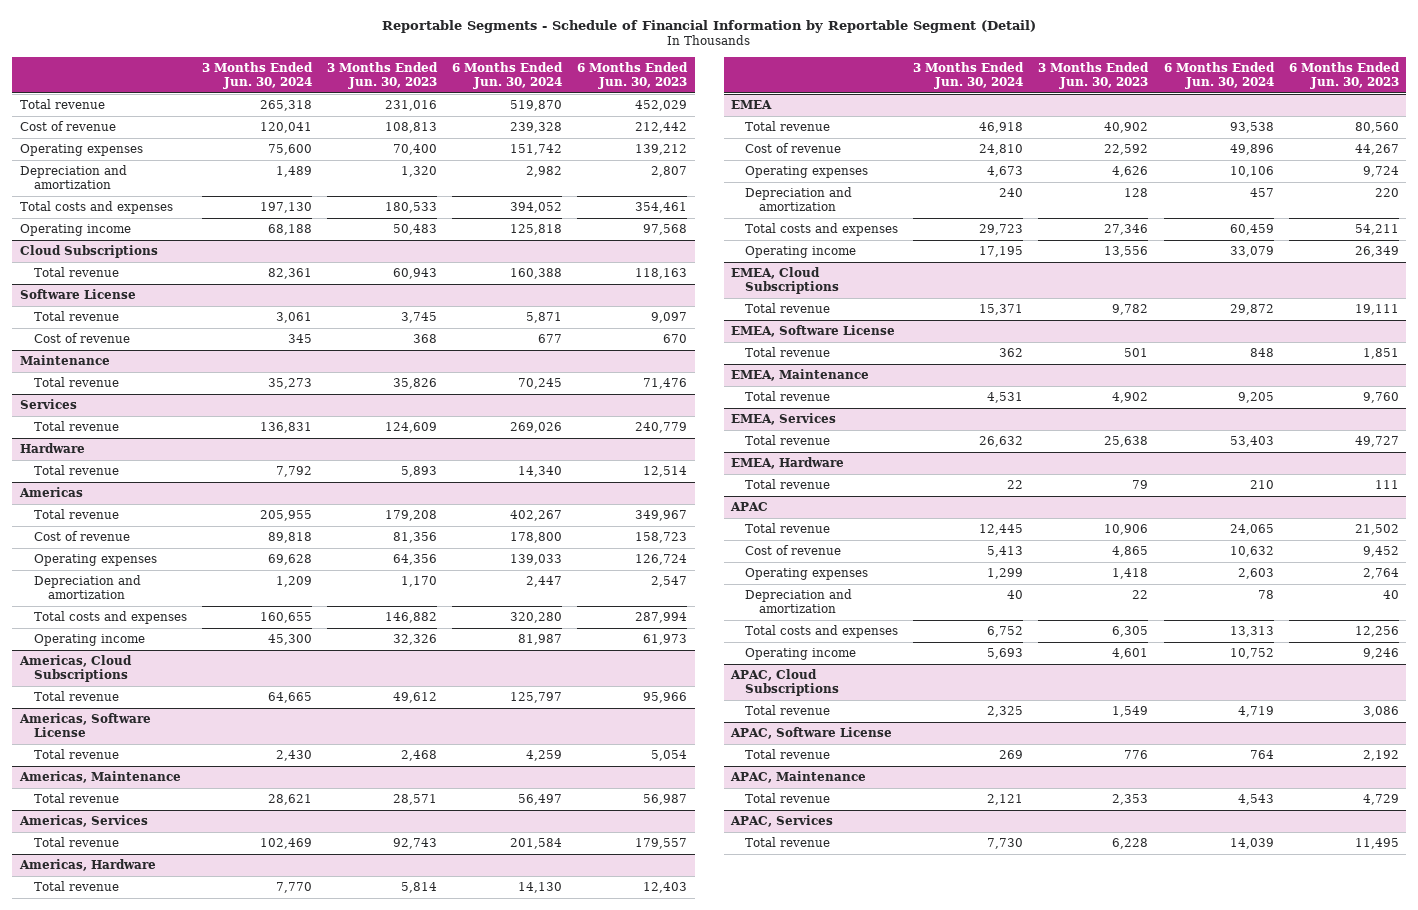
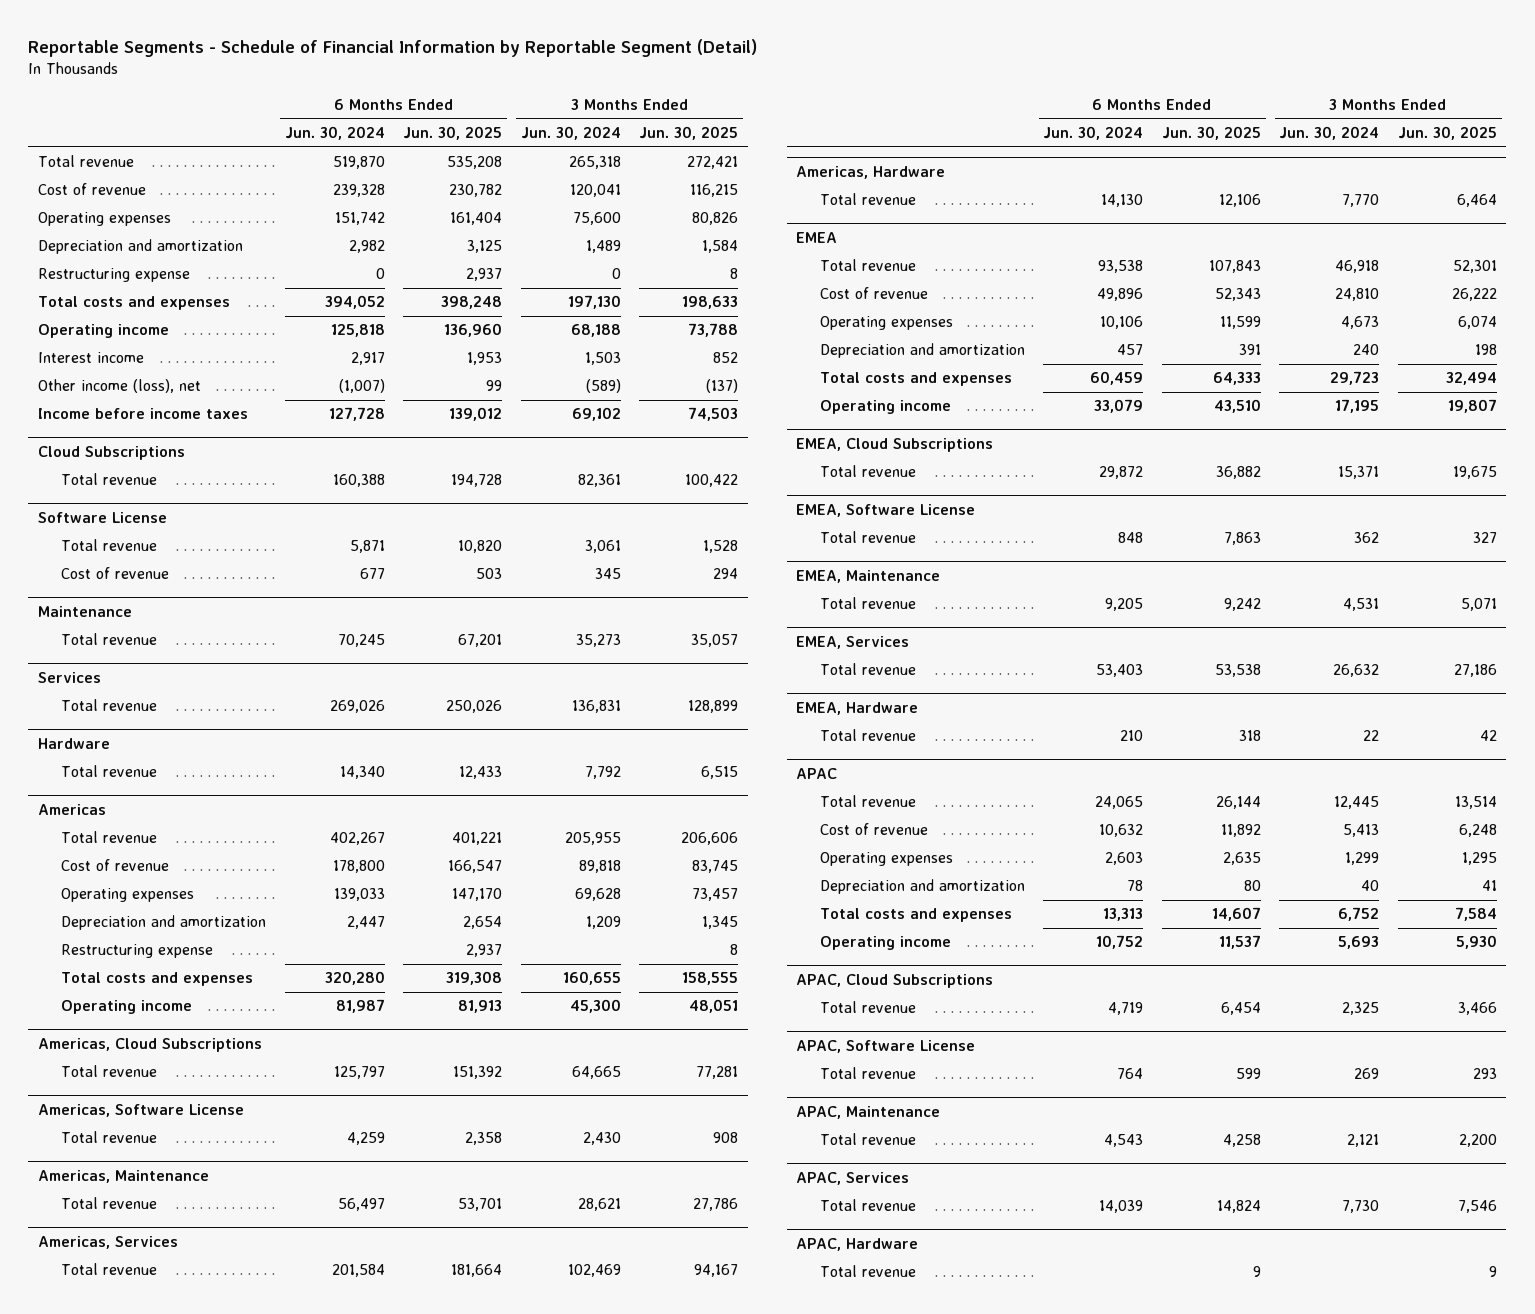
- | 3 Months Ended Jun. 30, 2024 | 3 Months Ended Jun. 30, 2023 | 6 Months Ended Jun. 30, 2024 | 6 Months Ended Jun. 30, 2023
+ | 6 Months Ended Jun. 30, 2024 | 6 Months Ended Jun. 30, 2025 | 3 Months Ended Jun. 30, 2024 | 3 Months Ended Jun. 30, 2025
+ Restructuring expense | 0 | 2,937 | 0 | 8
+ Interest income | 2,917 | 1,953 | 1,503 | 852
+ Other income (loss), net | (1,007) | 99 | (589) | (137)
+ Income before income taxes | 127,728 | 139,012 | 69,102 | 74,503
@ Americas
+ Restructuring expense | | 2,937 | | 8
+ APAC, Hardware
+ Total revenue | | 9 | | 9

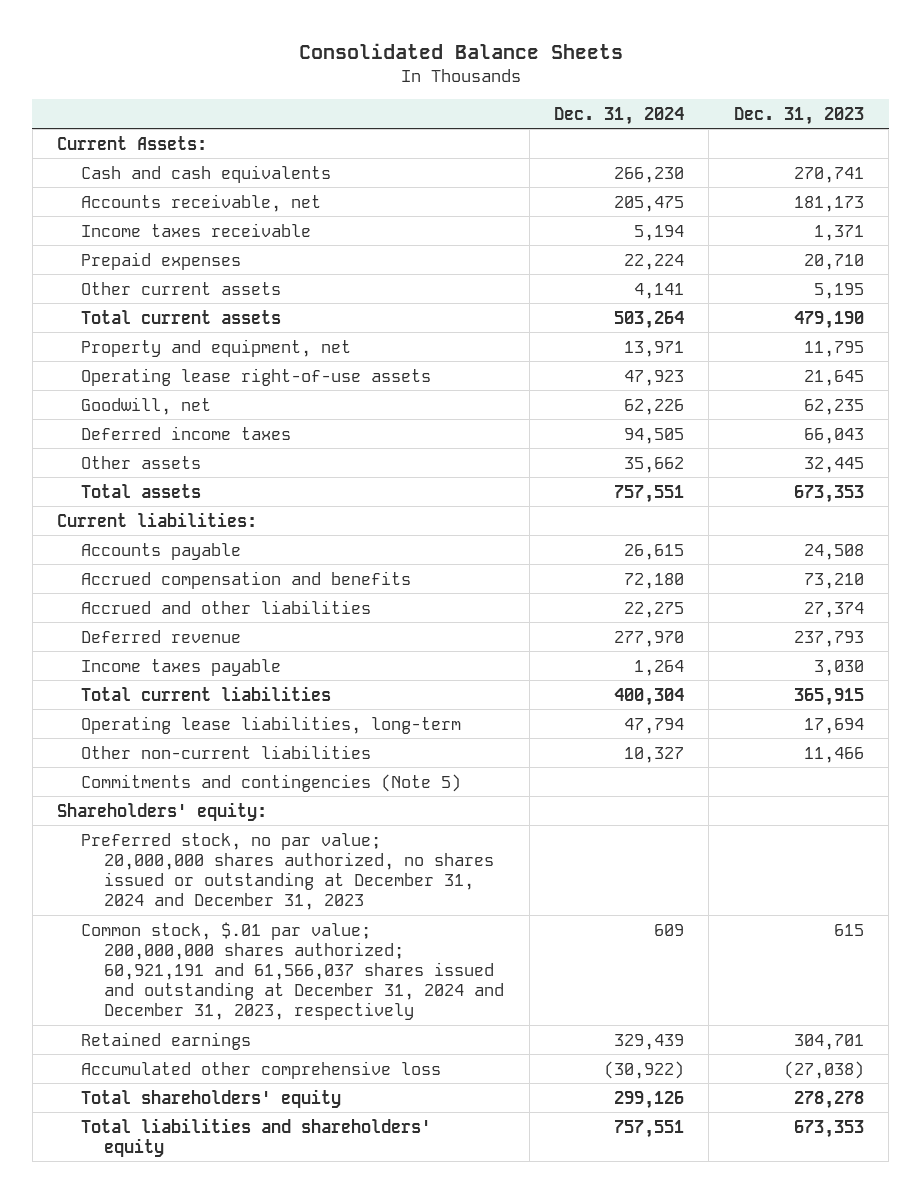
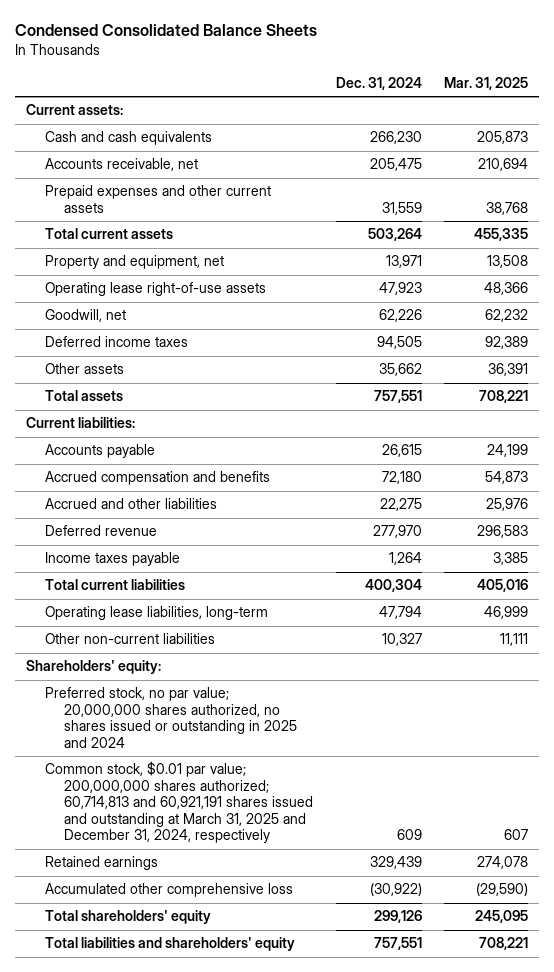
- Consolidated Balance Sheets
+ Condensed Consolidated Balance Sheets
- | Dec. 31, 2024 | Dec. 31, 2023
+ | Dec. 31, 2024 | Mar. 31, 2025
- Current Assets:
+ Current assets:
- Income taxes receivable | 5,194 | 1,371
- Prepaid expenses | 22,224 | 20,710
- Other current assets | 4,141 | 5,195
+ Prepaid expenses and other current assets | 31,559 | 38,768
- Commitments and contingencies (Note 5)
- Preferred stock, no par value; 20,000,000 shares authorized, no shares issued or outstanding at December 31, 2024 and December 31, 2023
- Common stock, $.01 par value; 200,000,000 shares authorized; 60,921,191 and 61,566,037 shares issued and outstanding at December 31, 2024 and December 31, 2023, respectively | 609 | 615
+ Preferred stock, no par value; 20,000,000 shares authorized, no shares issued or outstanding in 2025 and 2024
+ Common stock, $0.01 par value; 200,000,000 shares authorized; 60,714,813 and 60,921,191 shares issued and outstanding at March 31, 2025 and December 31, 2024, respectively | 609 | 607

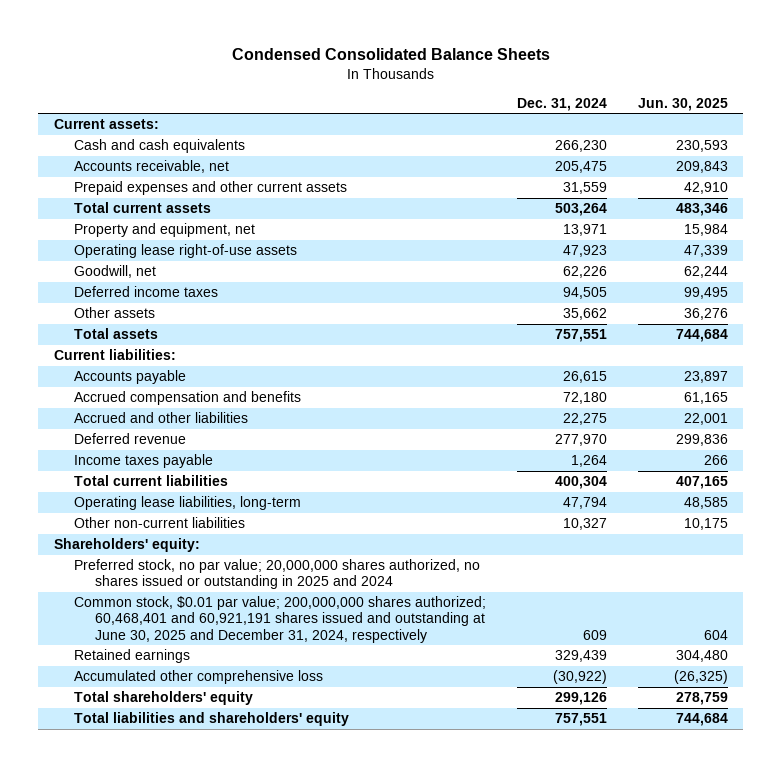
- | Dec. 31, 2024 | Mar. 31, 2025
+ | Dec. 31, 2024 | Jun. 30, 2025
- Common stock, $0.01 par value; 200,000,000 shares authorized; 60,714,813 and 60,921,191 shares issued and outstanding at March 31, 2025 and December 31, 2024, respectively | 609 | 607
+ Common stock, $0.01 par value; 200,000,000 shares authorized; 60,468,401 and 60,921,191 shares issued and outstanding at June 30, 2025 and December 31, 2024, respectively | 609 | 604

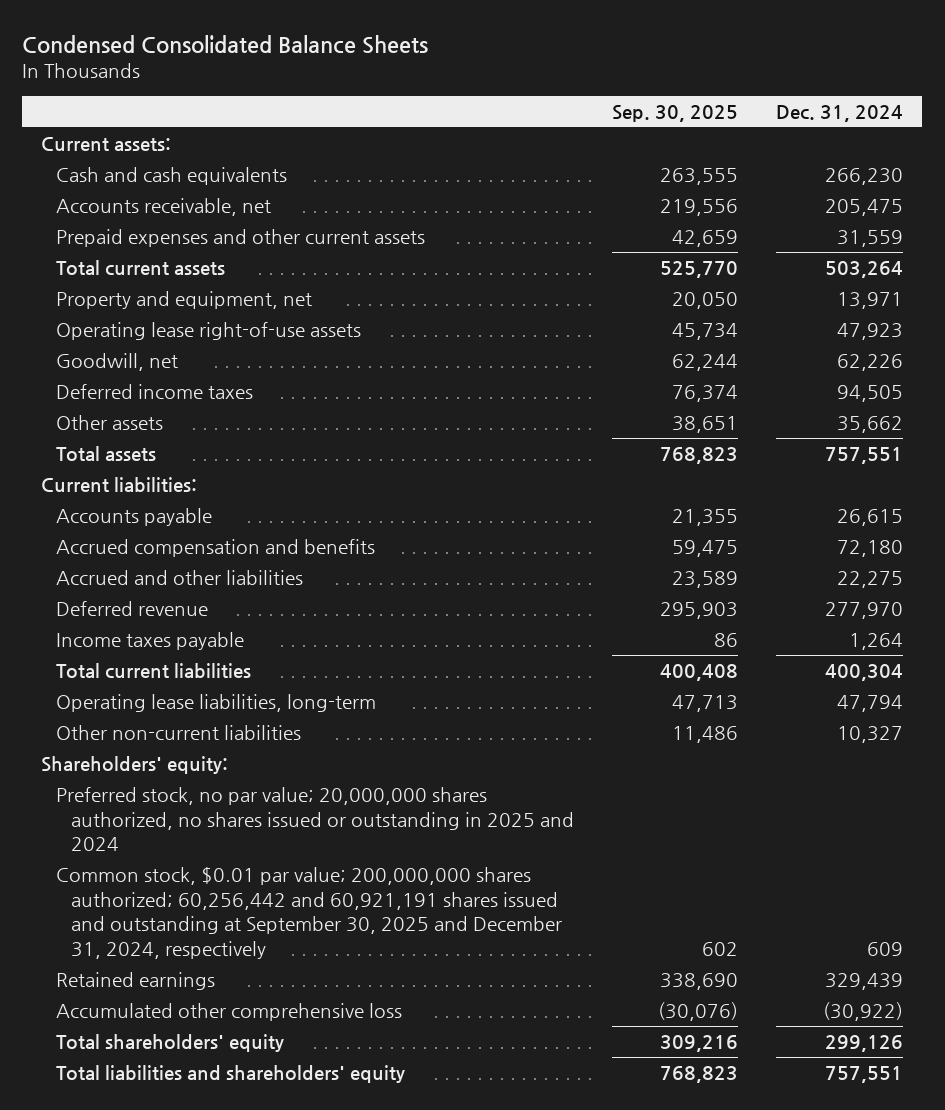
- | Dec. 31, 2024 | Jun. 30, 2025
+ | Sep. 30, 2025 | Dec. 31, 2024
- Common stock, $0.01 par value; 200,000,000 shares authorized; 60,468,401 and 60,921,191 shares issued and outstanding at June 30, 2025 and December 31, 2024, respectively | 609 | 604
+ Common stock, $0.01 par value; 200,000,000 shares authorized; 60,256,442 and 60,921,191 shares issued and outstanding at September 30, 2025 and December 31, 2024, respectively | 602 | 609

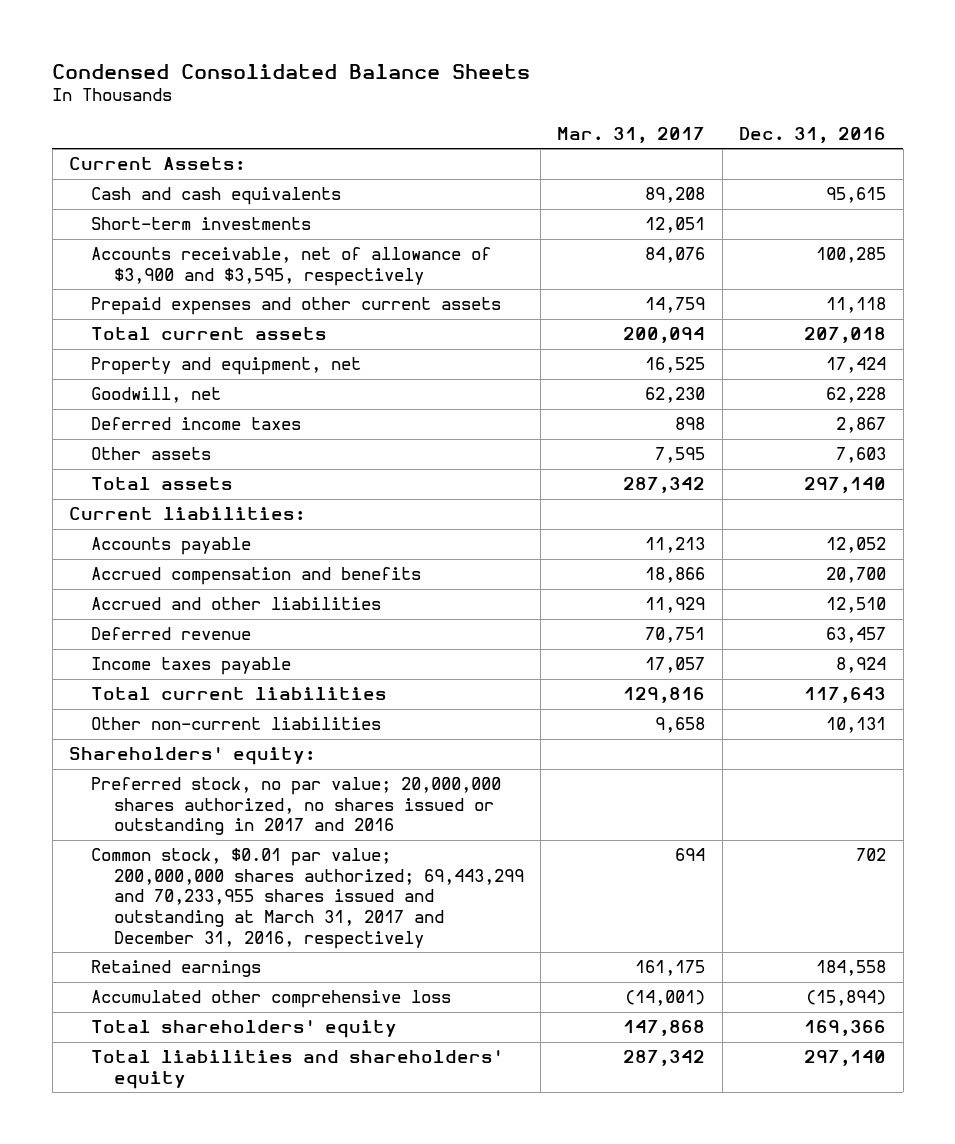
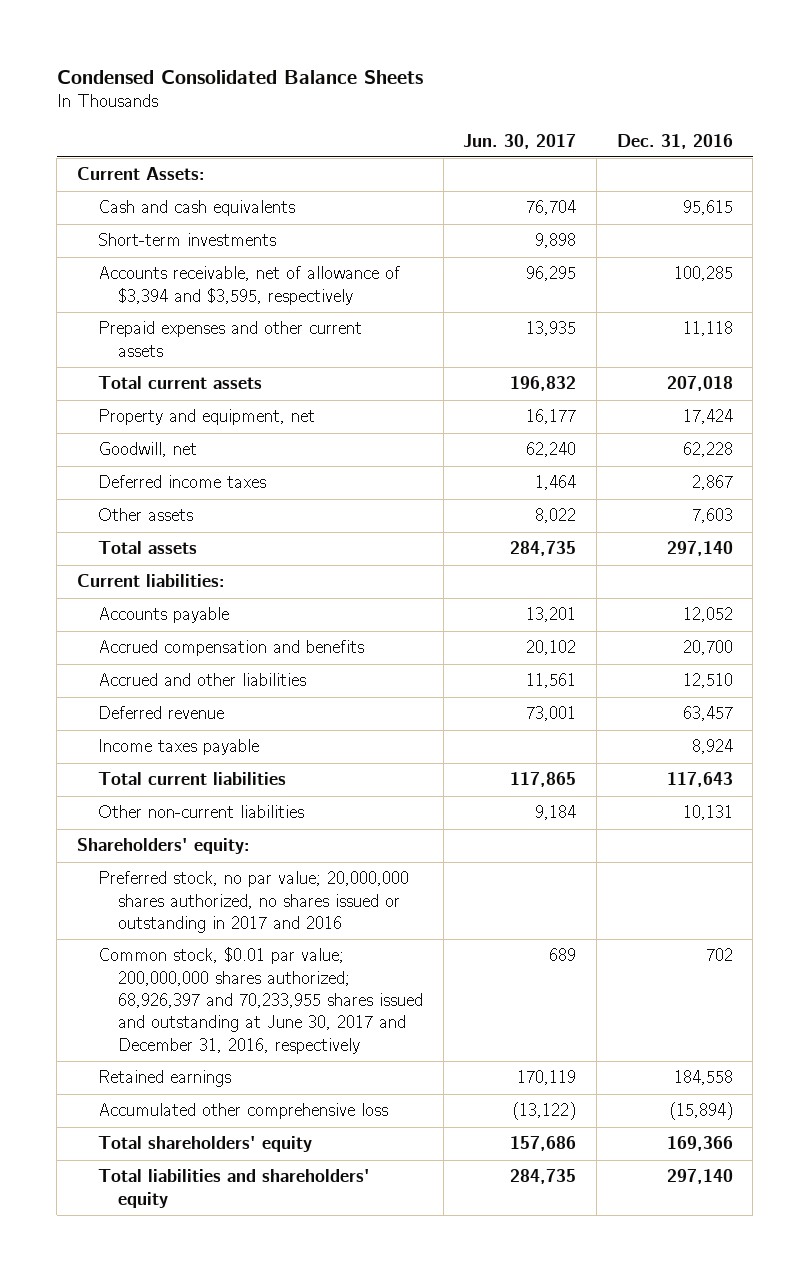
- | Mar. 31, 2017 | Dec. 31, 2016
+ | Jun. 30, 2017 | Dec. 31, 2016
- Accounts receivable, net of allowance of $3,900 and $3,595, respectively | 84,076 | 100,285
+ Accounts receivable, net of allowance of $3,394 and $3,595, respectively | 96,295 | 100,285
- Common stock, $0.01 par value; 200,000,000 shares authorized; 69,443,299 and 70,233,955 shares issued and outstanding at March 31, 2017 and December 31, 2016, respectively | 694 | 702
+ Common stock, $0.01 par value; 200,000,000 shares authorized; 68,926,397 and 70,233,955 shares issued and outstanding at June 30, 2017 and December 31, 2016, respectively | 689 | 702

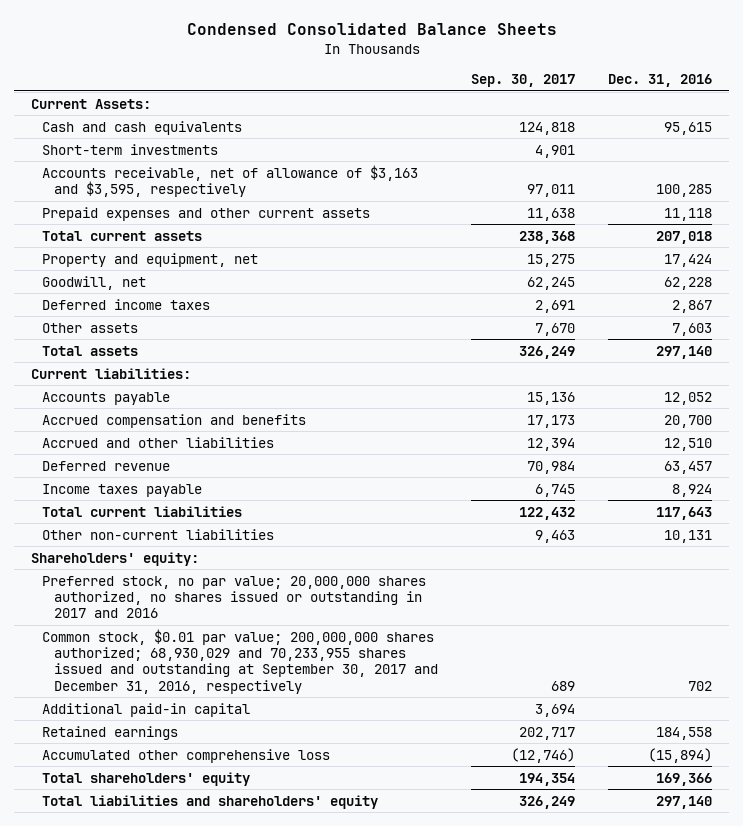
- | Jun. 30, 2017 | Dec. 31, 2016
+ | Sep. 30, 2017 | Dec. 31, 2016
- Accounts receivable, net of allowance of $3,394 and $3,595, respectively | 96,295 | 100,285
+ Accounts receivable, net of allowance of $3,163 and $3,595, respectively | 97,011 | 100,285
- Common stock, $0.01 par value; 200,000,000 shares authorized; 68,926,397 and 70,233,955 shares issued and outstanding at June 30, 2017 and December 31, 2016, respectively | 689 | 702
+ Common stock, $0.01 par value; 200,000,000 shares authorized; 68,930,029 and 70,233,955 shares issued and outstanding at September 30, 2017 and December 31, 2016, respectively | 689 | 702
+ Additional paid-in capital | 3,694 |

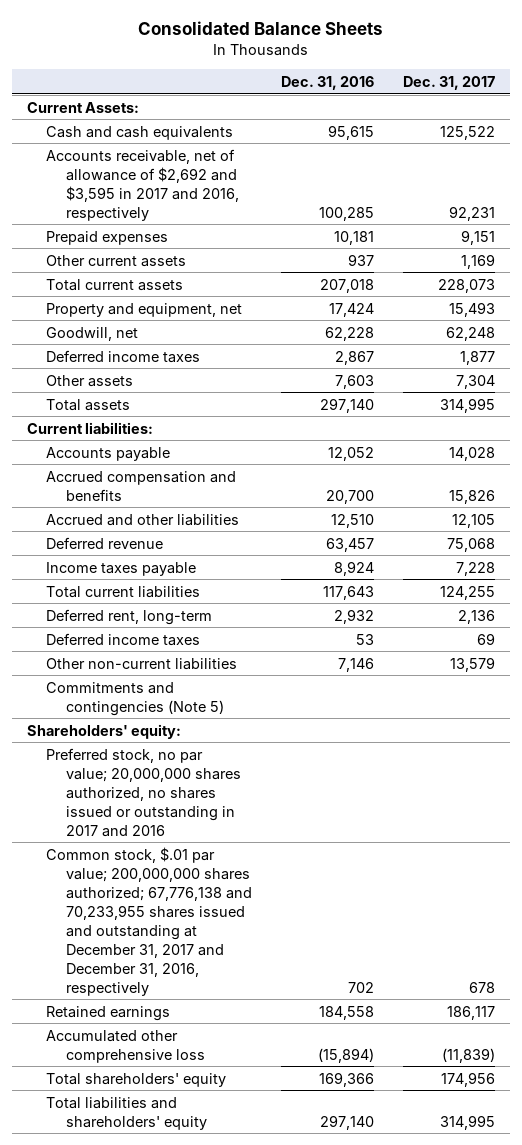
- Condensed Consolidated Balance Sheets
+ Consolidated Balance Sheets
- | Sep. 30, 2017 | Dec. 31, 2016
+ | Dec. 31, 2016 | Dec. 31, 2017
- Short-term investments | 4,901 |
- Accounts receivable, net of allowance of $3,163 and $3,595, respectively | 97,011 | 100,285
- Prepaid expenses and other current assets | 11,638 | 11,118
+ Accounts receivable, net of allowance of $2,692 and $3,595 in 2017 and 2016, respectively | 100,285 | 92,231
+ Prepaid expenses | 10,181 | 9,151
+ Other current assets | 937 | 1,169
- Other non-current liabilities | 9,463 | 10,131
+ Deferred rent, long-term | 2,932 | 2,136
+ Deferred income taxes | 53 | 69
+ Other non-current liabilities | 7,146 | 13,579
+ Commitments and contingencies (Note 5)
- Common stock, $0.01 par value; 200,000,000 shares authorized; 68,930,029 and 70,233,955 shares issued and outstanding at September 30, 2017 and December 31, 2016, respectively | 689 | 702
- Additional paid-in capital | 3,694 |
+ Common stock, $.01 par value; 200,000,000 shares authorized; 67,776,138 and 70,233,955 shares issued and outstanding at December 31, 2017 and December 31, 2016, respectively | 702 | 678

